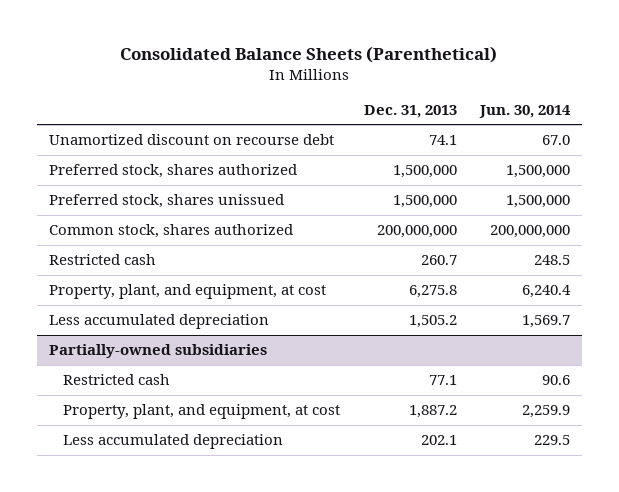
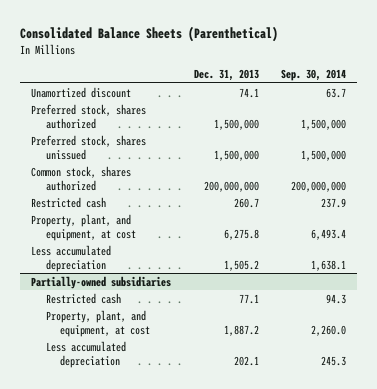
- | Dec. 31, 2013 | Jun. 30, 2014
+ | Dec. 31, 2013 | Sep. 30, 2014
- Unamortized discount on recourse debt | 74.1 | 67.0
+ Unamortized discount | 74.1 | 63.7

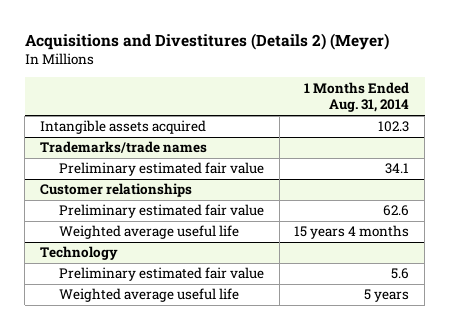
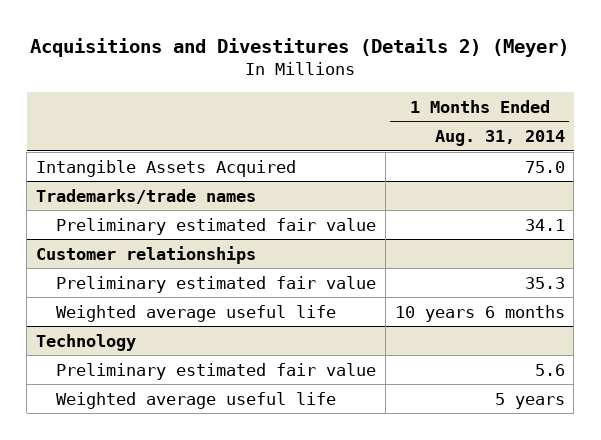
- Intangible assets acquired | 102.3
+ Intangible Assets Acquired | 75.0
@ Customer relationships
- Preliminary estimated fair value | 62.6
- Weighted average useful life | 15 years 4 months
+ Preliminary estimated fair value | 35.3
+ Weighted average useful life | 10 years 6 months

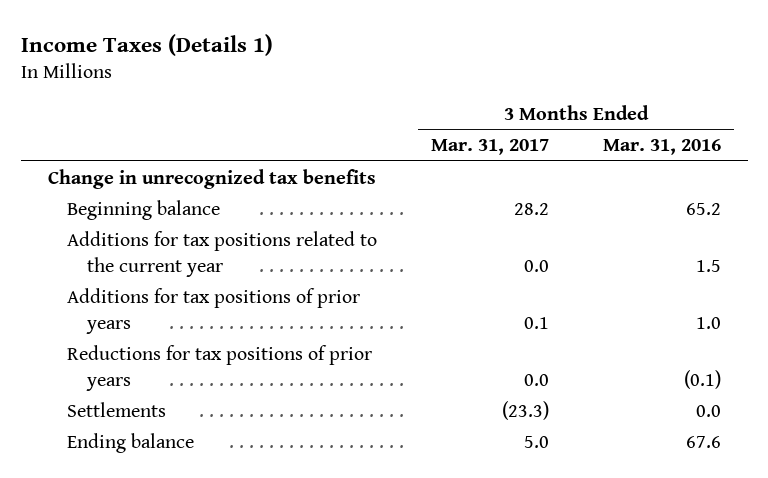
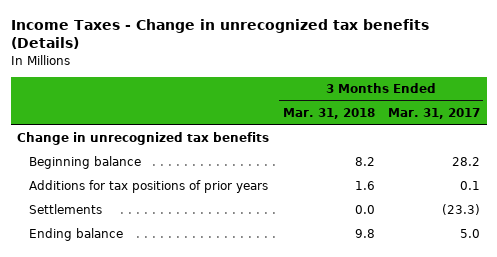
- Income Taxes (Details 1)
+ Income Taxes - Change in unrecognized tax benefits (Details)
- | 3 Months Ended Mar. 31, 2017 | 3 Months Ended Mar. 31, 2016
+ | 3 Months Ended Mar. 31, 2018 | 3 Months Ended Mar. 31, 2017
- Additions for tax positions related to the current year | 0.0 | 1.5
- Reductions for tax positions of prior years | 0.0 | (0.1)

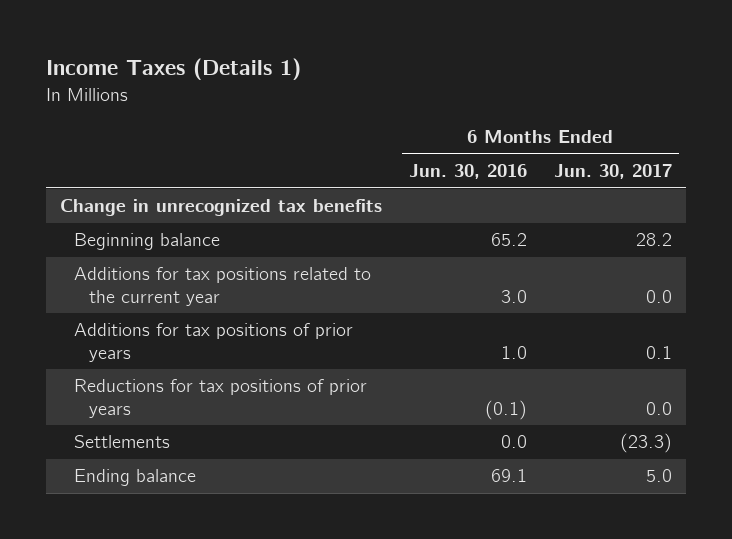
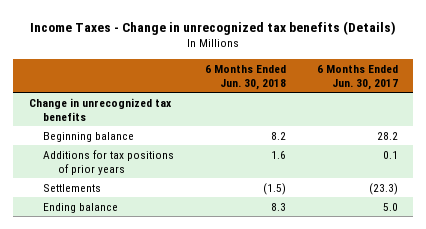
- Income Taxes (Details 1)
+ Income Taxes - Change in unrecognized tax benefits (Details)
- | 6 Months Ended Jun. 30, 2016 | 6 Months Ended Jun. 30, 2017
+ | 6 Months Ended Jun. 30, 2018 | 6 Months Ended Jun. 30, 2017
- Additions for tax positions related to the current year | 3.0 | 0.0
- Reductions for tax positions of prior years | (0.1) | 0.0

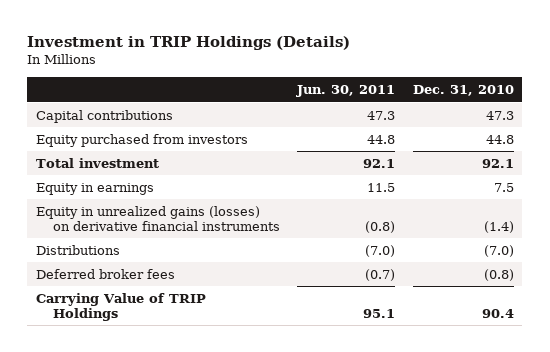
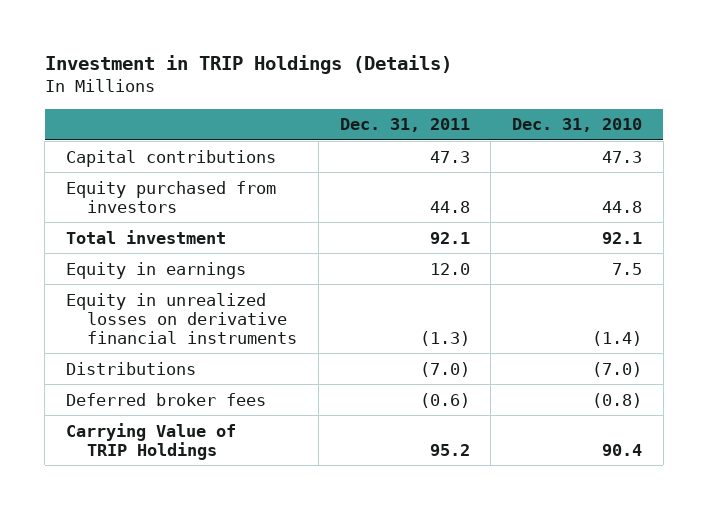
- | Jun. 30, 2011 | Dec. 31, 2010
+ | Dec. 31, 2011 | Dec. 31, 2010
- Equity in unrealized gains (losses) on derivative financial instruments | (0.8) | (1.4)
+ Equity in unrealized losses on derivative financial instruments | (1.3) | (1.4)

